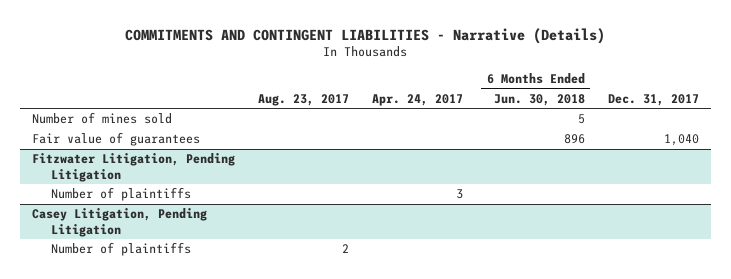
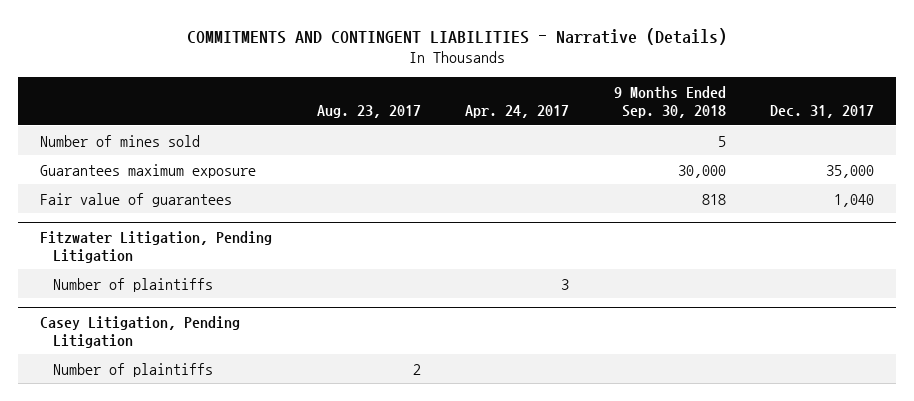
- | Aug. 23, 2017 | Apr. 24, 2017 | 6 Months Ended Jun. 30, 2018 | Dec. 31, 2017
+ | Aug. 23, 2017 | Apr. 24, 2017 | 9 Months Ended Sep. 30, 2018 | Dec. 31, 2017
+ Guarantees maximum exposure | | | 30,000 | 35,000

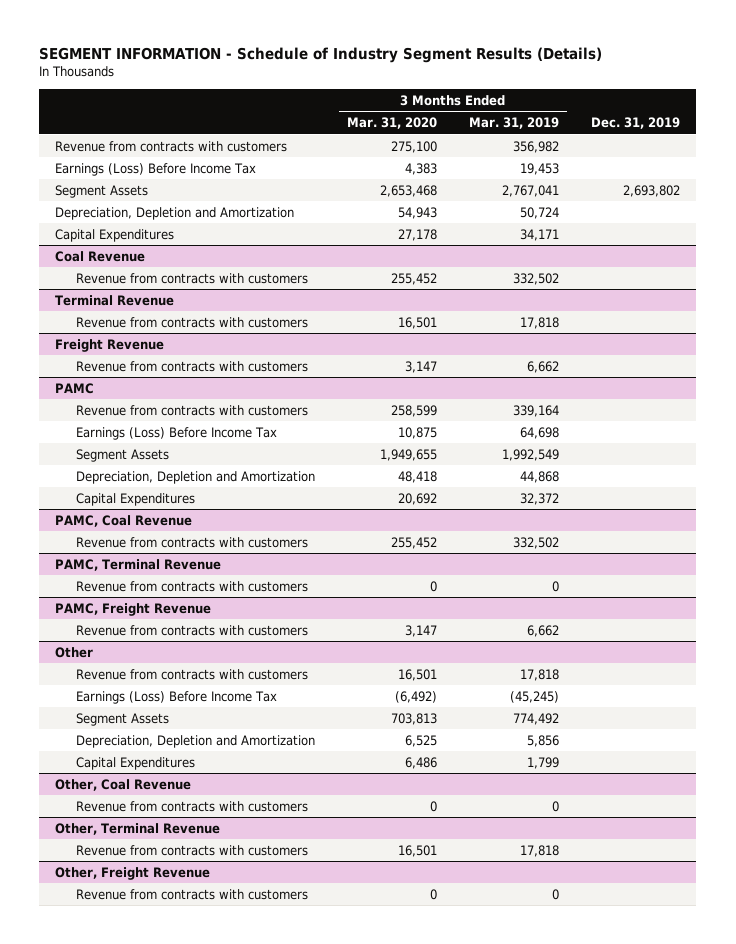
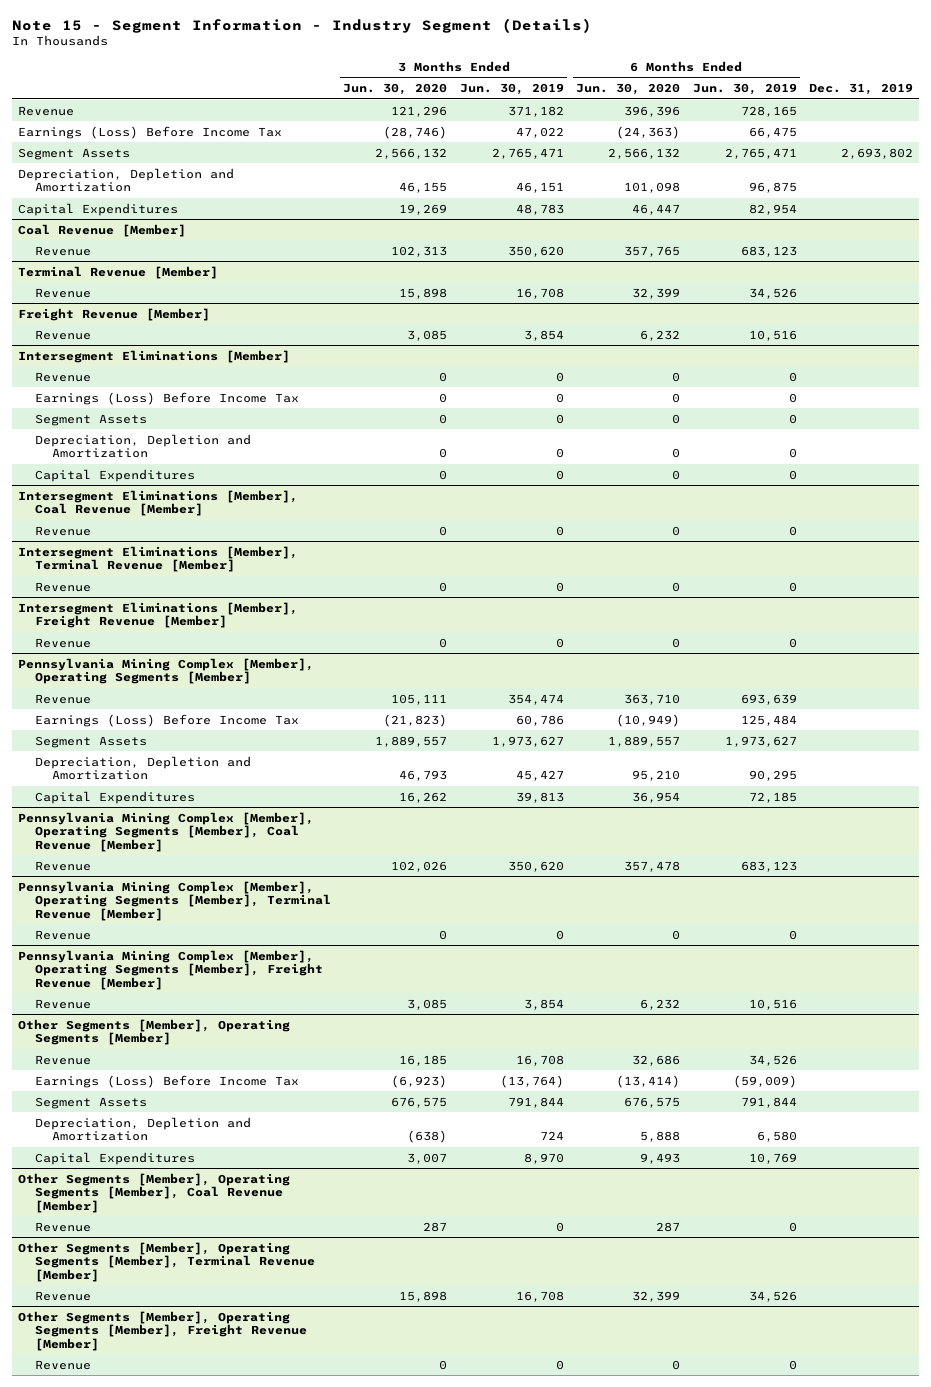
- SEGMENT INFORMATION - Schedule of Industry Segment Results (Details)
+ Note 15 - Segment Information - Industry Segment (Details)
- | 3 Months Ended Mar. 31, 2020 | 3 Months Ended Mar. 31, 2019 | Dec. 31, 2019
+ | 3 Months Ended Jun. 30, 2020 | 3 Months Ended Jun. 30, 2019 | 6 Months Ended Jun. 30, 2020 | 6 Months Ended Jun. 30, 2019 | Dec. 31, 2019
- Revenue from contracts with customers | 275,100 | 356,982 |
+ Revenue | 121,296 | 371,182 | 396,396 | 728,165 |
- Coal Revenue
- Revenue from contracts with customers | 255,452 | 332,502 |
- Terminal Revenue
- Revenue from contracts with customers | 16,501 | 17,818 |
- Freight Revenue
- Revenue from contracts with customers | 3,147 | 6,662 |
- PAMC
- Revenue from contracts with customers | 258,599 | 339,164 |
- Earnings (Loss) Before Income Tax | 10,875 | 64,698 |
- Segment Assets | 1,949,655 | 1,992,549 |
- Depreciation, Depletion and Amortization | 48,418 | 44,868 |
- Capital Expenditures | 20,692 | 32,372 |
- PAMC, Coal Revenue
- Revenue from contracts with customers | 255,452 | 332,502 |
- PAMC, Terminal Revenue
- Revenue from contracts with customers | 0 | 0 |
- PAMC, Freight Revenue
- Revenue from contracts with customers | 3,147 | 6,662 |
- Other
- Revenue from contracts with customers | 16,501 | 17,818 |
+ Coal Revenue [Member]
+ Revenue | 102,313 | 350,620 | 357,765 | 683,123 |
+ Terminal Revenue [Member]
+ Revenue | 15,898 | 16,708 | 32,399 | 34,526 |
+ Freight Revenue [Member]
+ Revenue | 3,085 | 3,854 | 6,232 | 10,516 |
+ Intersegment Eliminations [Member]
+ Revenue | 0 | 0 | 0 | 0 |
+ Earnings (Loss) Before Income Tax | 0 | 0 | 0 | 0 |
+ Segment Assets | 0 | 0 | 0 | 0 |
+ Depreciation, Depletion and Amortization | 0 | 0 | 0 | 0 |
+ Capital Expenditures | 0 | 0 | 0 | 0 |
+ Intersegment Eliminations [Member], Coal Revenue [Member]
+ Revenue | 0 | 0 | 0 | 0 |
+ Intersegment Eliminations [Member], Terminal Revenue [Member]
+ Revenue | 0 | 0 | 0 | 0 |
+ Intersegment Eliminations [Member], Freight Revenue [Member]
+ Revenue | 0 | 0 | 0 | 0 |
+ Pennsylvania Mining Complex [Member], Operating Segments [Member]
+ Revenue | 105,111 | 354,474 | 363,710 | 693,639 |
+ Earnings (Loss) Before Income Tax | (21,823) | 60,786 | (10,949) | 125,484 |
+ Segment Assets | 1,889,557 | 1,973,627 | 1,889,557 | 1,973,627 |
+ Depreciation, Depletion and Amortization | 46,793 | 45,427 | 95,210 | 90,295 |
+ Capital Expenditures | 16,262 | 39,813 | 36,954 | 72,185 |
+ Pennsylvania Mining Complex [Member], Operating Segments [Member], Coal Revenue [Member]
+ Revenue | 102,026 | 350,620 | 357,478 | 683,123 |
+ Pennsylvania Mining Complex [Member], Operating Segments [Member], Terminal Revenue [Member]
+ Revenue | 0 | 0 | 0 | 0 |
+ Pennsylvania Mining Complex [Member], Operating Segments [Member], Freight Revenue [Member]
+ Revenue | 3,085 | 3,854 | 6,232 | 10,516 |
+ Other Segments [Member], Operating Segments [Member]
+ Revenue | 16,185 | 16,708 | 32,686 | 34,526 |
- Other, Coal Revenue
- Revenue from contracts with customers | 0 | 0 |
- Other, Terminal Revenue
- Revenue from contracts with customers | 16,501 | 17,818 |
- Other, Freight Revenue
- Revenue from contracts with customers | 0 | 0 |
+ Other Segments [Member], Operating Segments [Member], Coal Revenue [Member]
+ Revenue | 287 | 0 | 287 | 0 |
+ Other Segments [Member], Operating Segments [Member], Terminal Revenue [Member]
+ Revenue | 15,898 | 16,708 | 32,399 | 34,526 |
+ Other Segments [Member], Operating Segments [Member], Freight Revenue [Member]
+ Revenue | 0 | 0 | 0 | 0 |

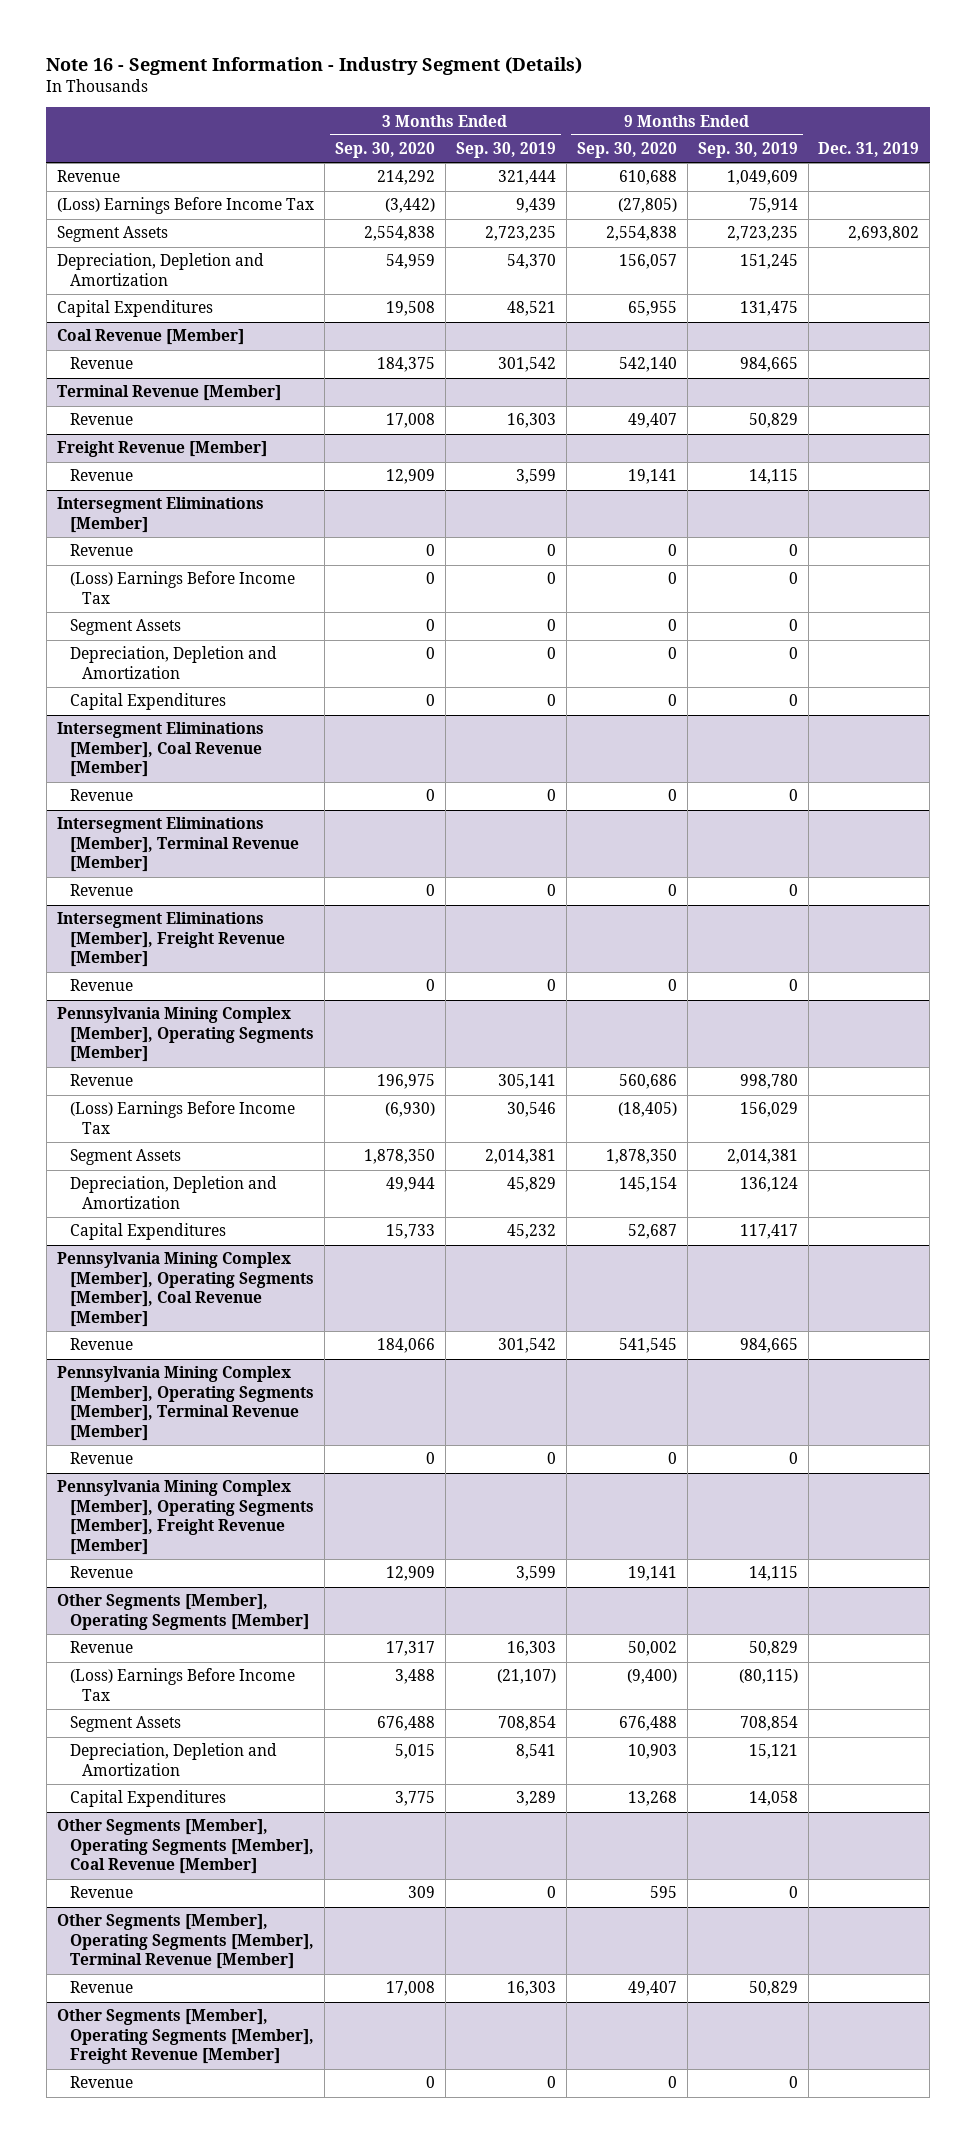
- Note 15 - Segment Information - Industry Segment (Details)
+ Note 16 - Segment Information - Industry Segment (Details)
- | 3 Months Ended Jun. 30, 2020 | 3 Months Ended Jun. 30, 2019 | 6 Months Ended Jun. 30, 2020 | 6 Months Ended Jun. 30, 2019 | Dec. 31, 2019
+ | 3 Months Ended Sep. 30, 2020 | 3 Months Ended Sep. 30, 2019 | 9 Months Ended Sep. 30, 2020 | 9 Months Ended Sep. 30, 2019 | Dec. 31, 2019
- Earnings (Loss) Before Income Tax | (28,746) | 47,022 | (24,363) | 66,475 |
+ (Loss) Earnings Before Income Tax | (3,442) | 9,439 | (27,805) | 75,914 |
@ Intersegment Eliminations [Member]
- Earnings (Loss) Before Income Tax | 0 | 0 | 0 | 0 |
+ (Loss) Earnings Before Income Tax | 0 | 0 | 0 | 0 |
@ Pennsylvania Mining Complex [Member], Operating Segments [Member]
- Earnings (Loss) Before Income Tax | (21,823) | 60,786 | (10,949) | 125,484 |
+ (Loss) Earnings Before Income Tax | (6,930) | 30,546 | (18,405) | 156,029 |
@ Other Segments [Member], Operating Segments [Member]
- Earnings (Loss) Before Income Tax | (6,923) | (13,764) | (13,414) | (59,009) |
+ (Loss) Earnings Before Income Tax | 3,488 | (21,107) | (9,400) | (80,115) |

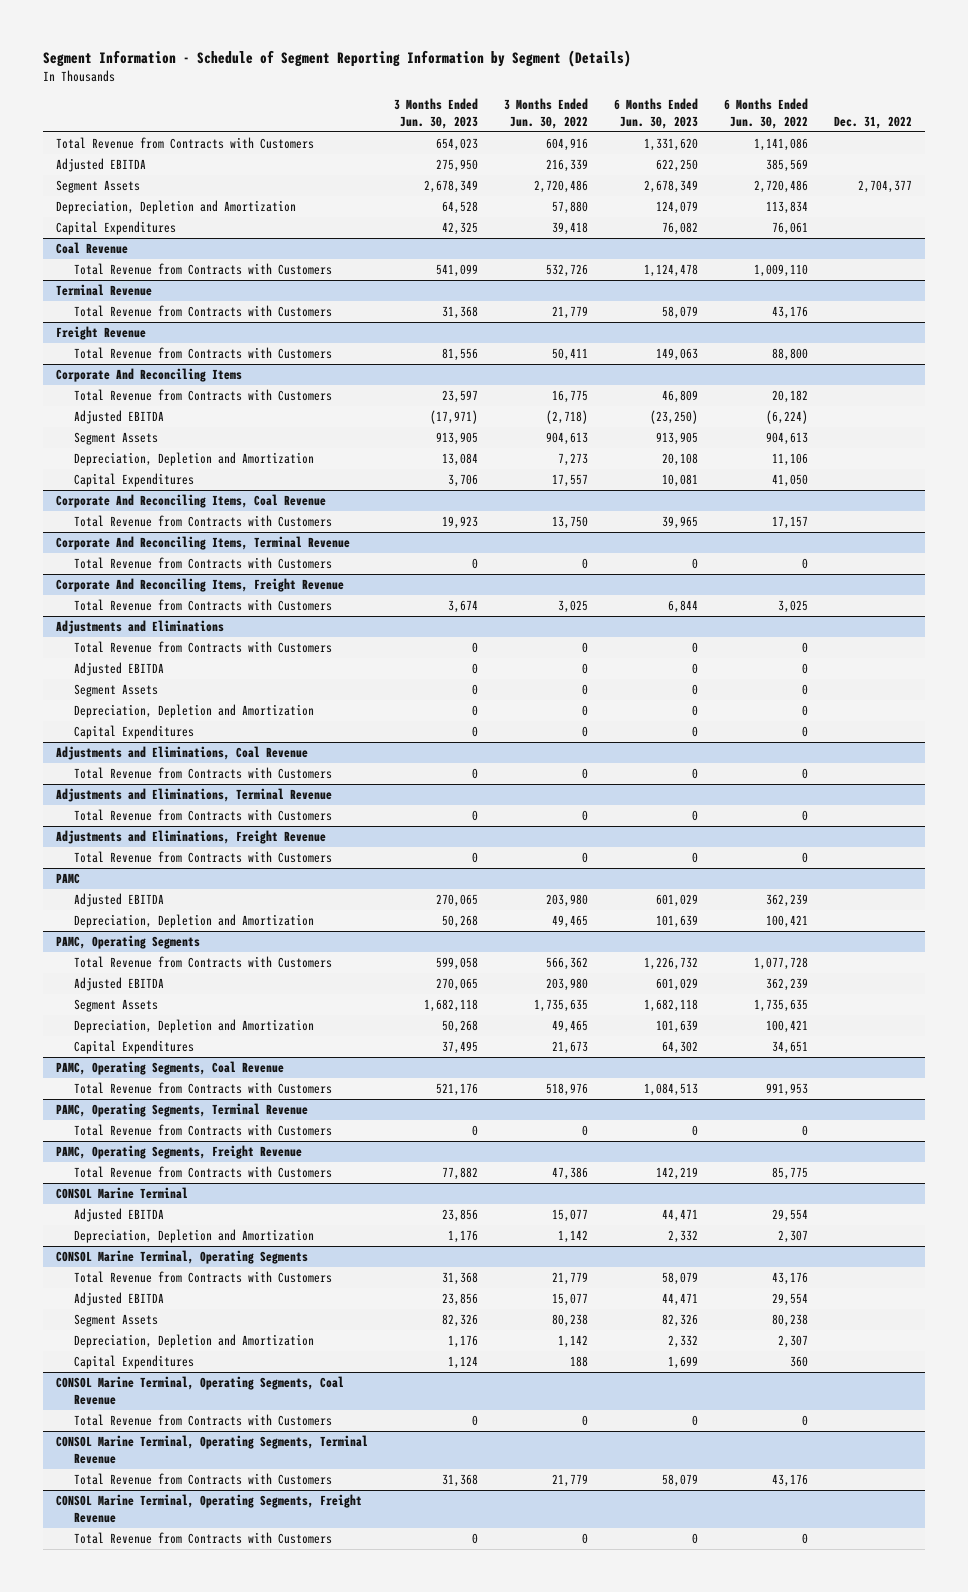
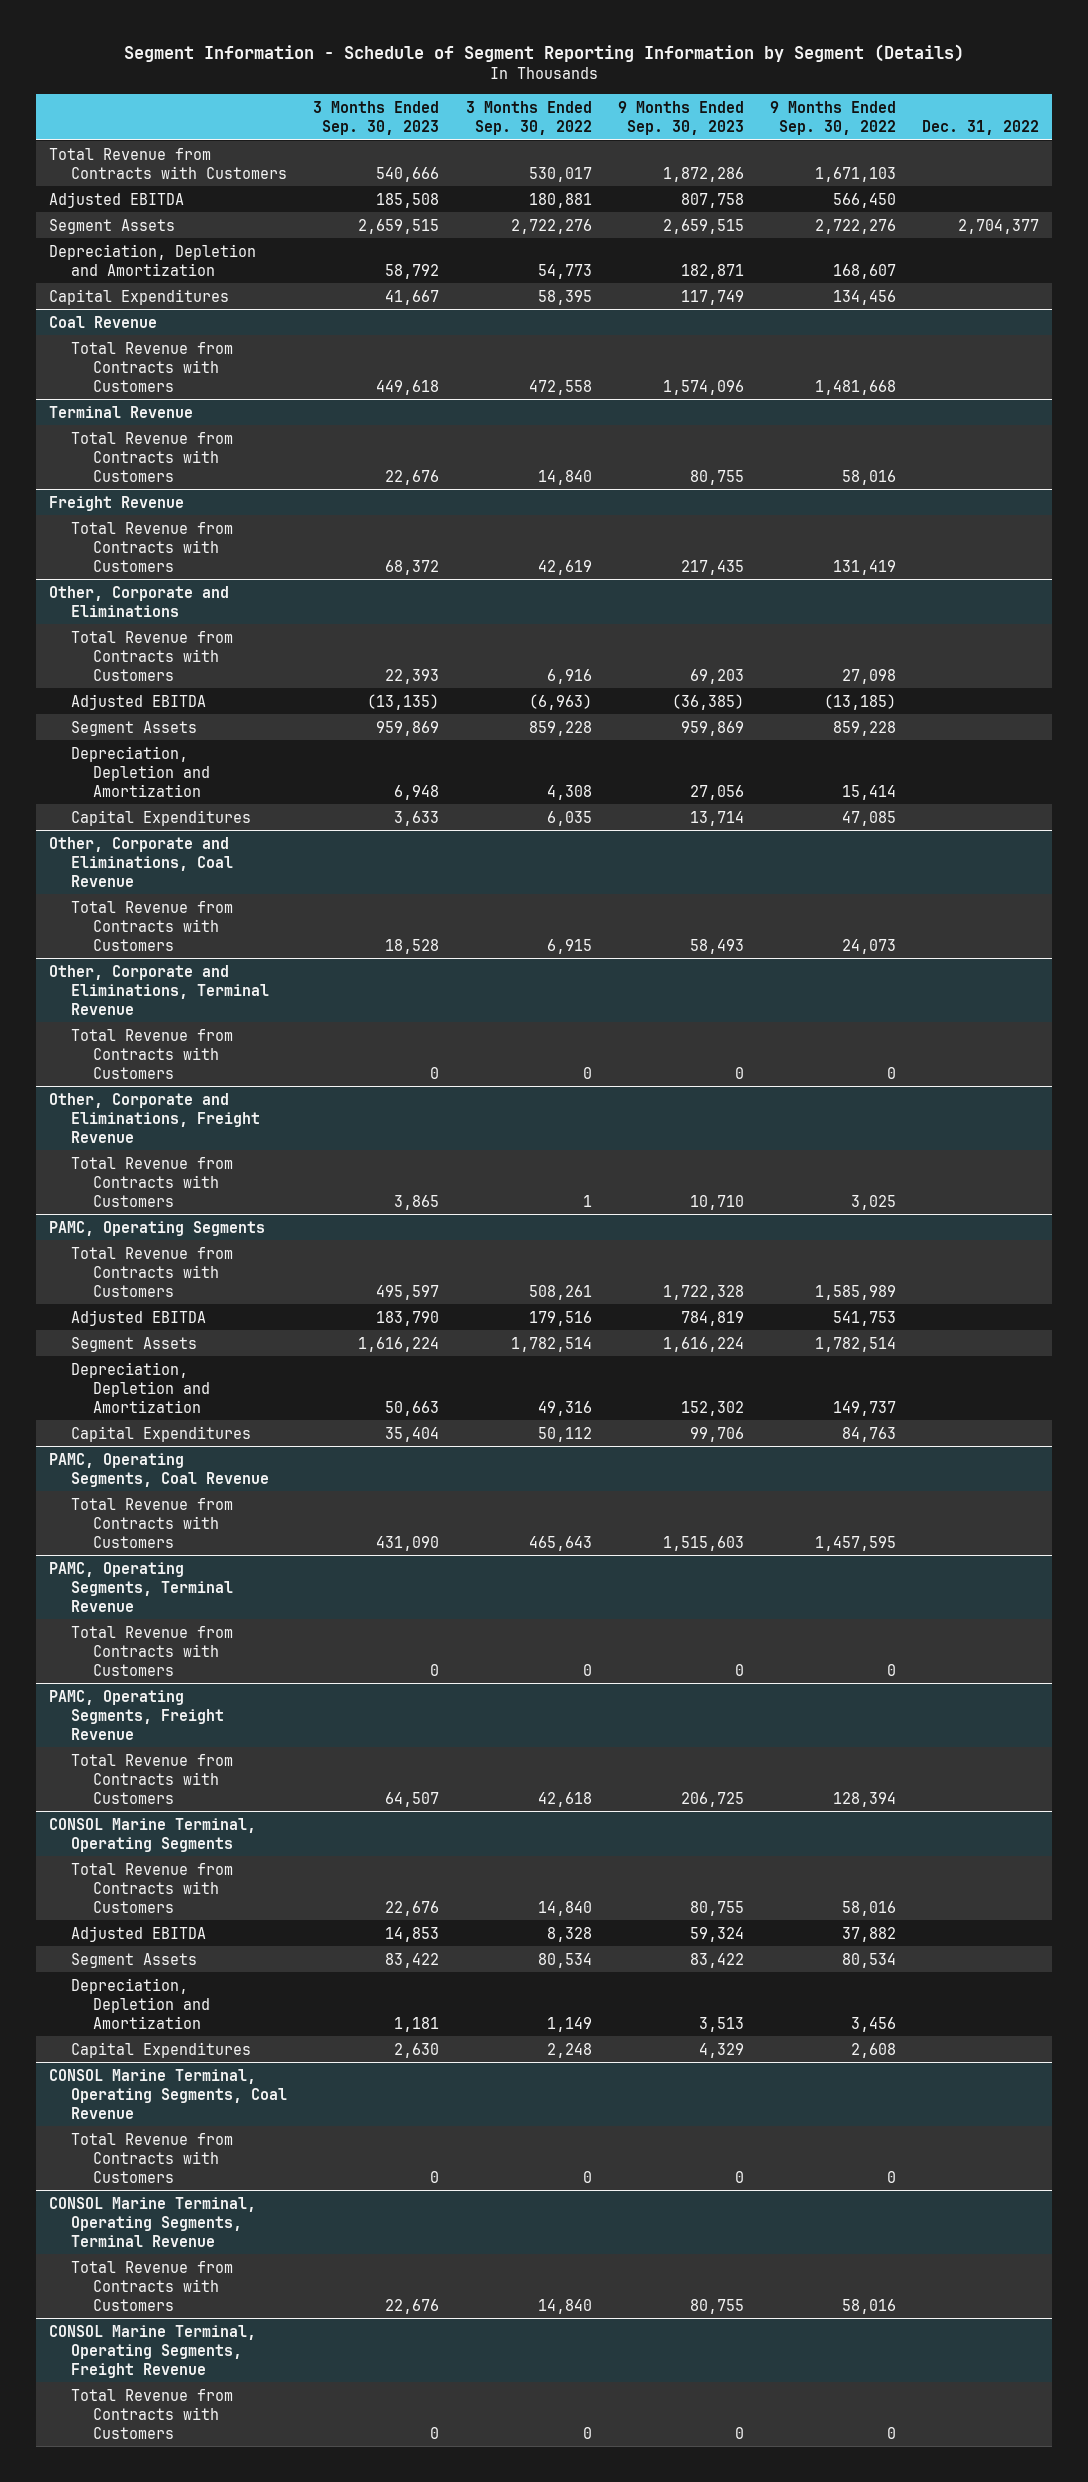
- | 3 Months Ended Jun. 30, 2023 | 3 Months Ended Jun. 30, 2022 | 6 Months Ended Jun. 30, 2023 | 6 Months Ended Jun. 30, 2022 | Dec. 31, 2022
+ | 3 Months Ended Sep. 30, 2023 | 3 Months Ended Sep. 30, 2022 | 9 Months Ended Sep. 30, 2023 | 9 Months Ended Sep. 30, 2022 | Dec. 31, 2022
- Corporate And Reconciling Items
+ Other, Corporate and Eliminations
- Corporate And Reconciling Items, Coal Revenue
- Total Revenue from Contracts with Customers | 19,923 | 13,750 | 39,965 | 17,157 |
- Corporate And Reconciling Items, Terminal Revenue
- Total Revenue from Contracts with Customers | 0 | 0 | 0 | 0 |
- Corporate And Reconciling Items, Freight Revenue
- Total Revenue from Contracts with Customers | 3,674 | 3,025 | 6,844 | 3,025 |
- Adjustments and Eliminations
- Total Revenue from Contracts with Customers | 0 | 0 | 0 | 0 |
- Adjusted EBITDA | 0 | 0 | 0 | 0 |
- Segment Assets | 0 | 0 | 0 | 0 |
- Depreciation, Depletion and Amortization | 0 | 0 | 0 | 0 |
- Capital Expenditures | 0 | 0 | 0 | 0 |
- Adjustments and Eliminations, Coal Revenue
+ Other, Corporate and Eliminations, Coal Revenue
- Adjustments and Eliminations, Terminal Revenue
+ Other, Corporate and Eliminations, Terminal Revenue
- Adjustments and Eliminations, Freight Revenue
+ Other, Corporate and Eliminations, Freight Revenue
- PAMC
- Adjusted EBITDA | 270,065 | 203,980 | 601,029 | 362,239 |
- Depreciation, Depletion and Amortization | 50,268 | 49,465 | 101,639 | 100,421 |
- CONSOL Marine Terminal
- Adjusted EBITDA | 23,856 | 15,077 | 44,471 | 29,554 |
- Depreciation, Depletion and Amortization | 1,176 | 1,142 | 2,332 | 2,307 |

